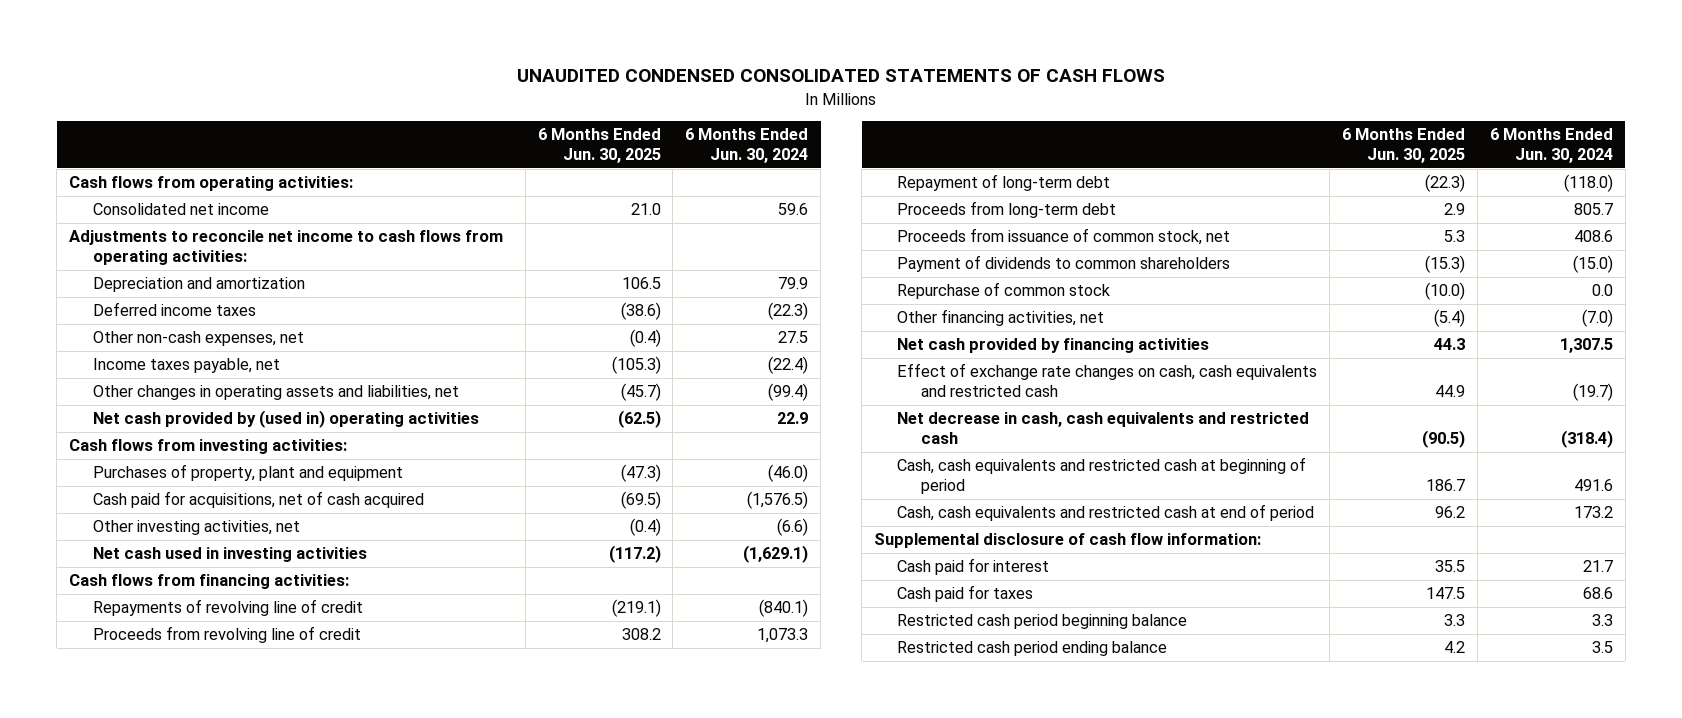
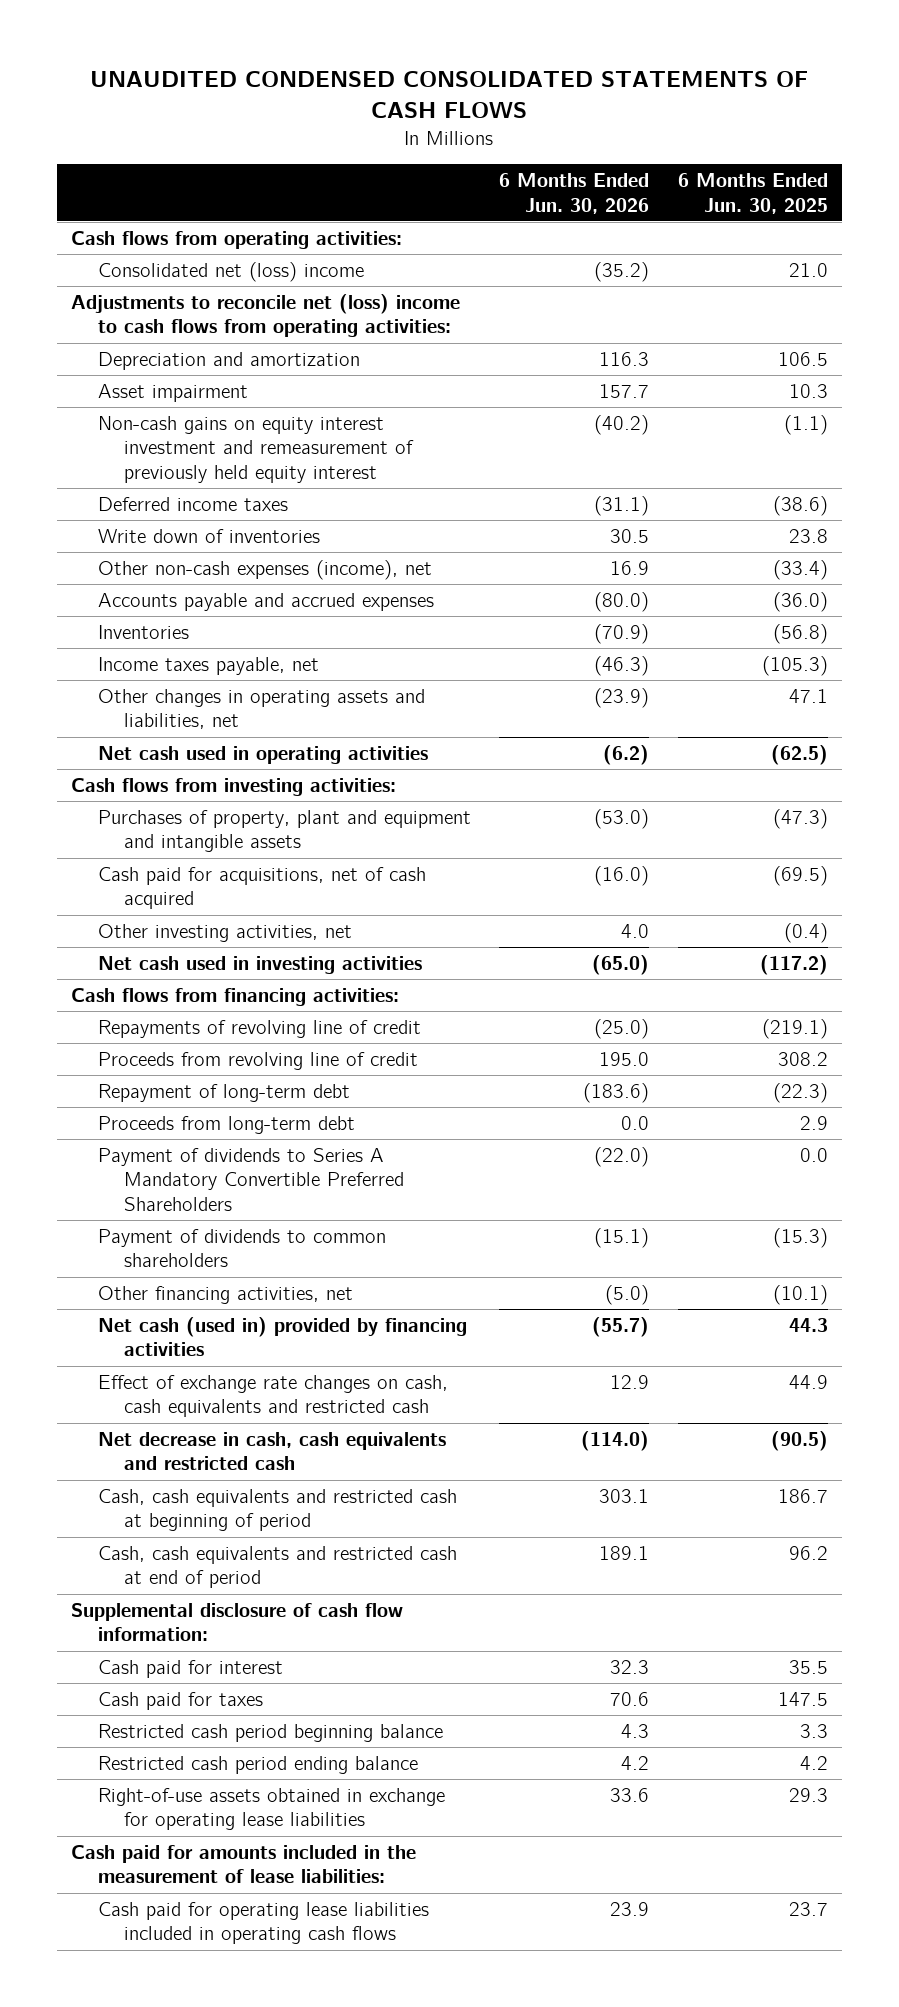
- | 6 Months Ended Jun. 30, 2025 | 6 Months Ended Jun. 30, 2024
+ | 6 Months Ended Jun. 30, 2026 | 6 Months Ended Jun. 30, 2025
- Consolidated net income | 21.0 | 59.6
- Adjustments to reconcile net income to cash flows from operating activities:
+ Consolidated net (loss) income | (35.2) | 21.0
+ Adjustments to reconcile net (loss) income to cash flows from operating activities:
+ Asset impairment | 157.7 | 10.3
+ Non-cash gains on equity interest investment and remeasurement of previously held equity interest | (40.2) | (1.1)
- Other non-cash expenses, net | (0.4) | 27.5
+ Write down of inventories | 30.5 | 23.8
+ Other non-cash expenses (income), net | 16.9 | (33.4)
+ Accounts payable and accrued expenses | (80.0) | (36.0)
+ Inventories | (70.9) | (56.8)
- Other changes in operating assets and liabilities, net | (45.7) | (99.4)
- Net cash provided by (used in) operating activities | (62.5) | 22.9
+ Other changes in operating assets and liabilities, net | (23.9) | 47.1
+ Net cash used in operating activities | (6.2) | (62.5)
- Purchases of property, plant and equipment | (47.3) | (46.0)
+ Purchases of property, plant and equipment and intangible assets | (53.0) | (47.3)
- Proceeds from issuance of common stock, net | 5.3 | 408.6
+ Payment of dividends to Series A Mandatory Convertible Preferred Shareholders | (22.0) | 0.0
- Repurchase of common stock | (10.0) | 0.0
- Other financing activities, net | (5.4) | (7.0)
- Net cash provided by financing activities | 44.3 | 1,307.5
+ Other financing activities, net | (5.0) | (10.1)
+ Net cash (used in) provided by financing activities | (55.7) | 44.3
+ Right-of-use assets obtained in exchange for operating lease liabilities | 33.6 | 29.3
+ Cash paid for amounts included in the measurement of lease liabilities:
+ Cash paid for operating lease liabilities included in operating cash flows | 23.9 | 23.7

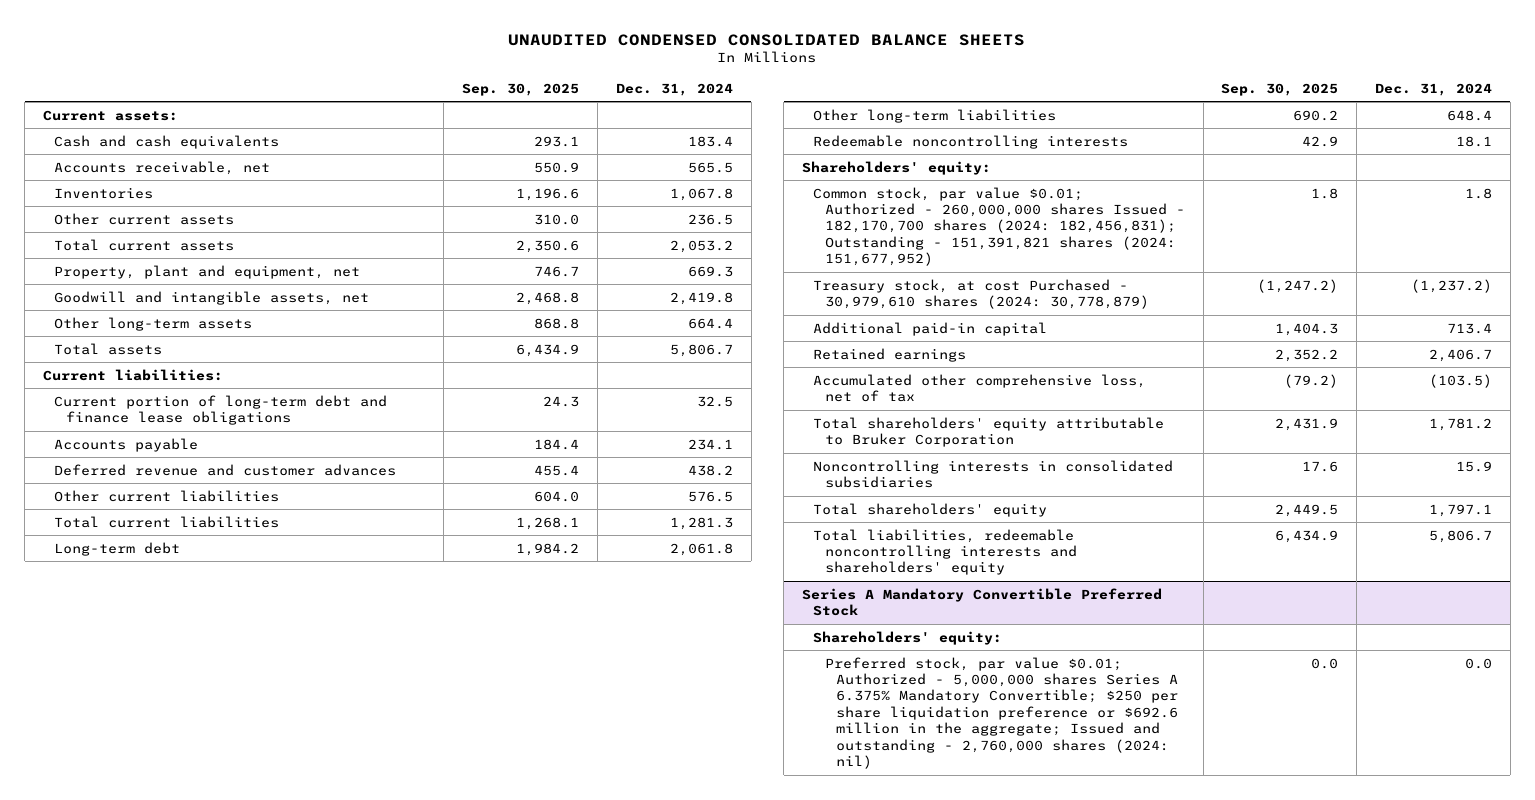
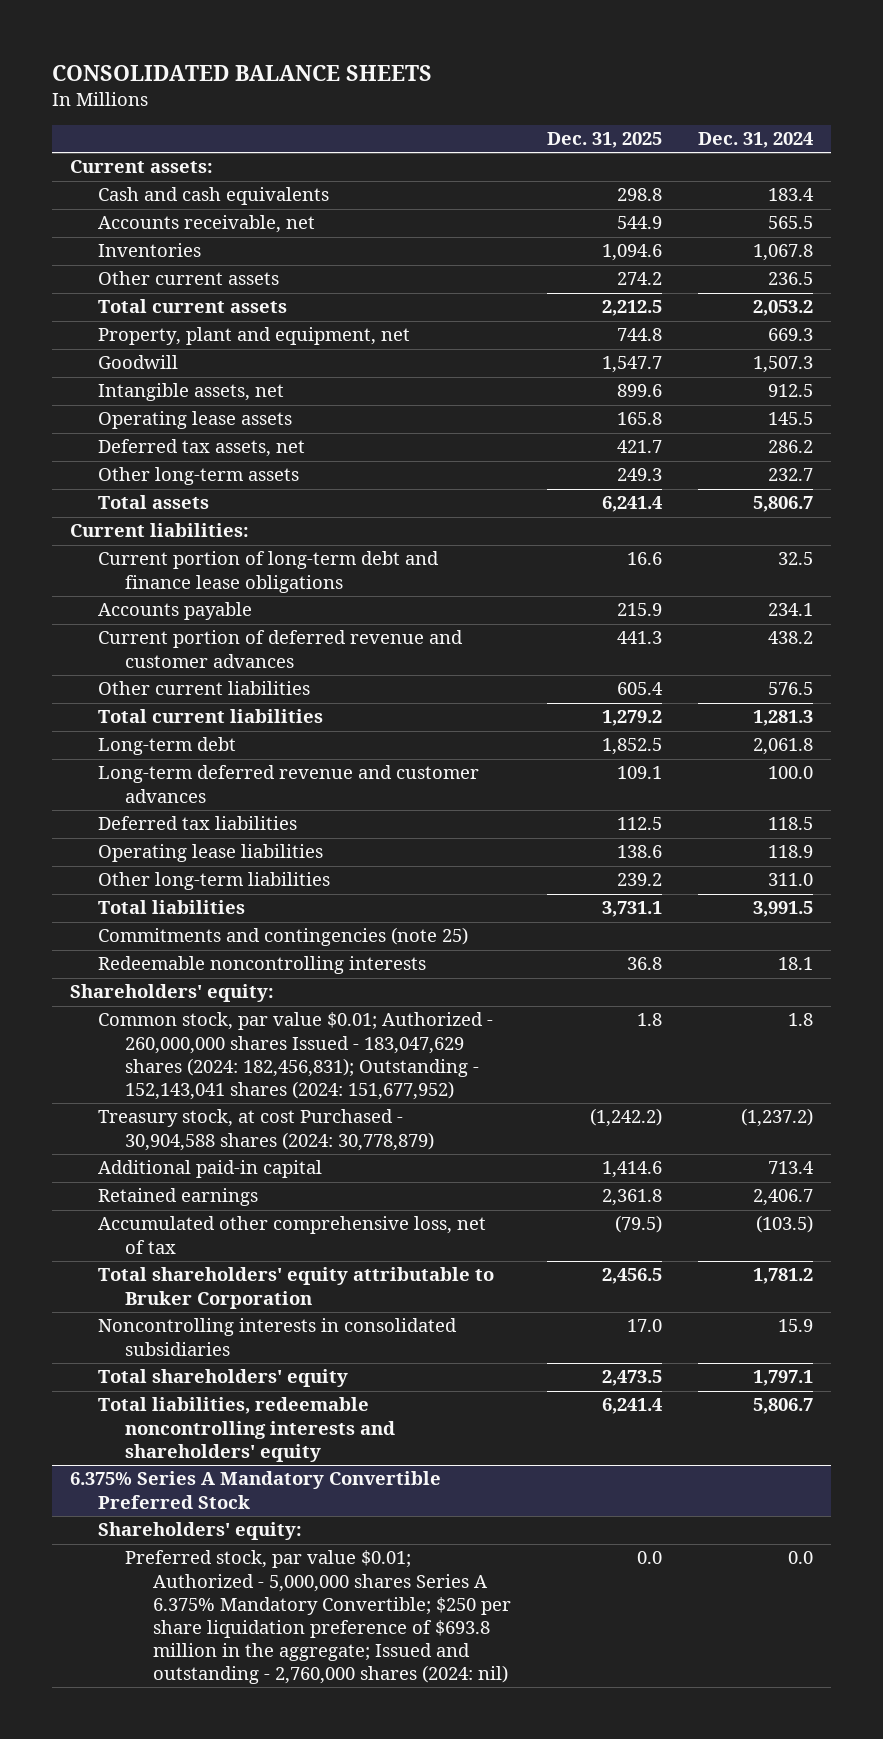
- UNAUDITED CONDENSED CONSOLIDATED BALANCE SHEETS
+ CONSOLIDATED BALANCE SHEETS
- | Sep. 30, 2025 | Dec. 31, 2024
+ | Dec. 31, 2025 | Dec. 31, 2024
- Goodwill and intangible assets, net | 2,468.8 | 2,419.8
- Other long-term assets | 868.8 | 664.4
+ Goodwill | 1,547.7 | 1,507.3
+ Intangible assets, net | 899.6 | 912.5
+ Operating lease assets | 165.8 | 145.5
+ Deferred tax assets, net | 421.7 | 286.2
+ Other long-term assets | 249.3 | 232.7
- Deferred revenue and customer advances | 455.4 | 438.2
+ Current portion of deferred revenue and customer advances | 441.3 | 438.2
- Other long-term liabilities | 690.2 | 648.4
+ Long-term deferred revenue and customer advances | 109.1 | 100.0
+ Deferred tax liabilities | 112.5 | 118.5
+ Operating lease liabilities | 138.6 | 118.9
+ Other long-term liabilities | 239.2 | 311.0
+ Total liabilities | 3,731.1 | 3,991.5
+ Commitments and contingencies (note 25)
- Common stock, par value $0.01; Authorized - 260,000,000 shares Issued - 182,170,700 shares (2024: 182,456,831); Outstanding - 151,391,821 shares (2024: 151,677,952) | 1.8 | 1.8
- Treasury stock, at cost Purchased - 30,979,610 shares (2024: 30,778,879) | (1,247.2) | (1,237.2)
+ Common stock, par value $0.01; Authorized - 260,000,000 shares Issued - 183,047,629 shares (2024: 182,456,831); Outstanding - 152,143,041 shares (2024: 151,677,952) | 1.8 | 1.8
+ Treasury stock, at cost Purchased - 30,904,588 shares (2024: 30,778,879) | (1,242.2) | (1,237.2)
- Series A Mandatory Convertible Preferred Stock
+ 6.375% Series A Mandatory Convertible Preferred Stock
- Preferred stock, par value $0.01; Authorized - 5,000,000 shares Series A 6.375% Mandatory Convertible; $250 per share liquidation preference or $692.6 million in the aggregate; Issued and outstanding - 2,760,000 shares (2024: nil) | 0.0 | 0.0
+ Preferred stock, par value $0.01; Authorized - 5,000,000 shares Series A 6.375% Mandatory Convertible; $250 per share liquidation preference of $693.8 million in the aggregate; Issued and outstanding - 2,760,000 shares (2024: nil) | 0.0 | 0.0

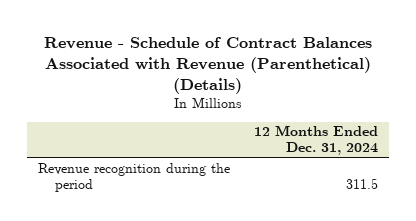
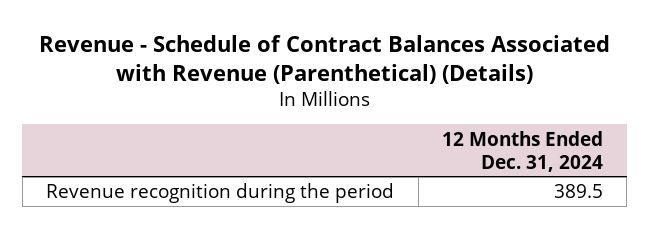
- Revenue recognition during the period | 311.5
+ Revenue recognition during the period | 389.5

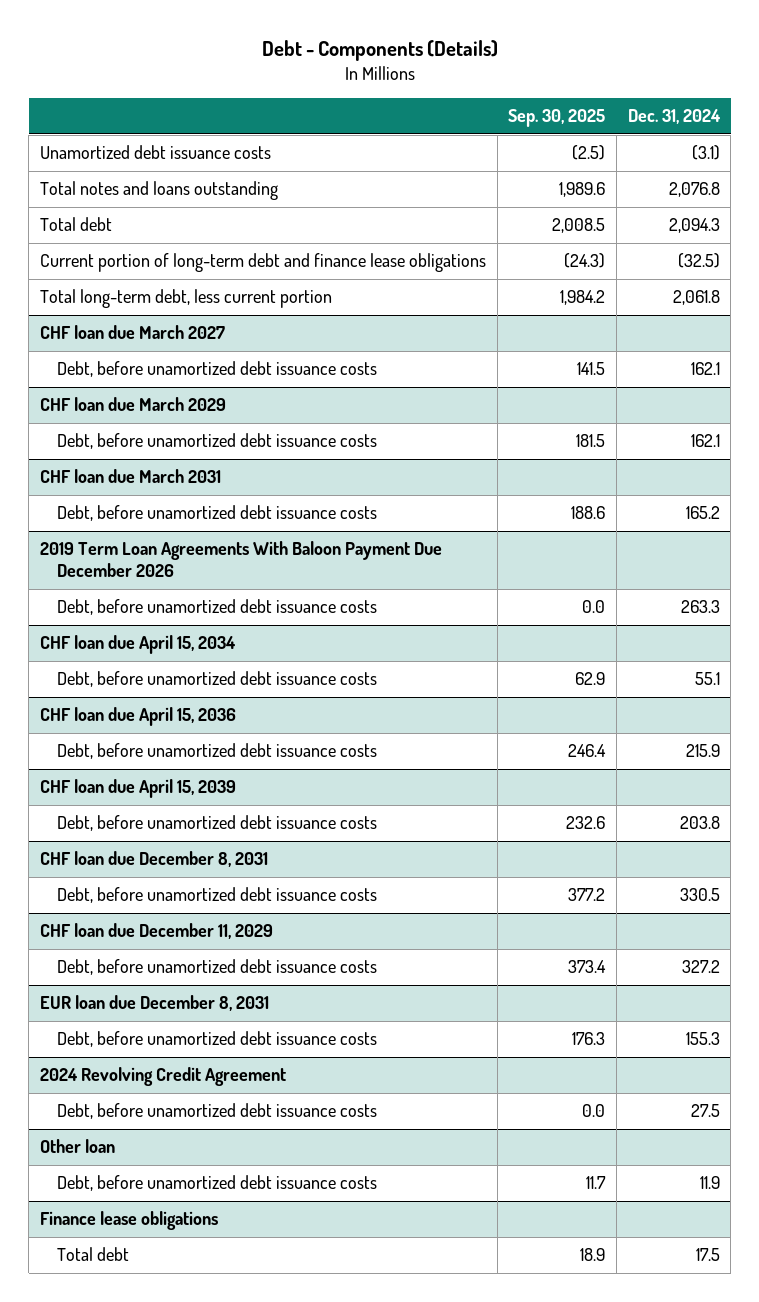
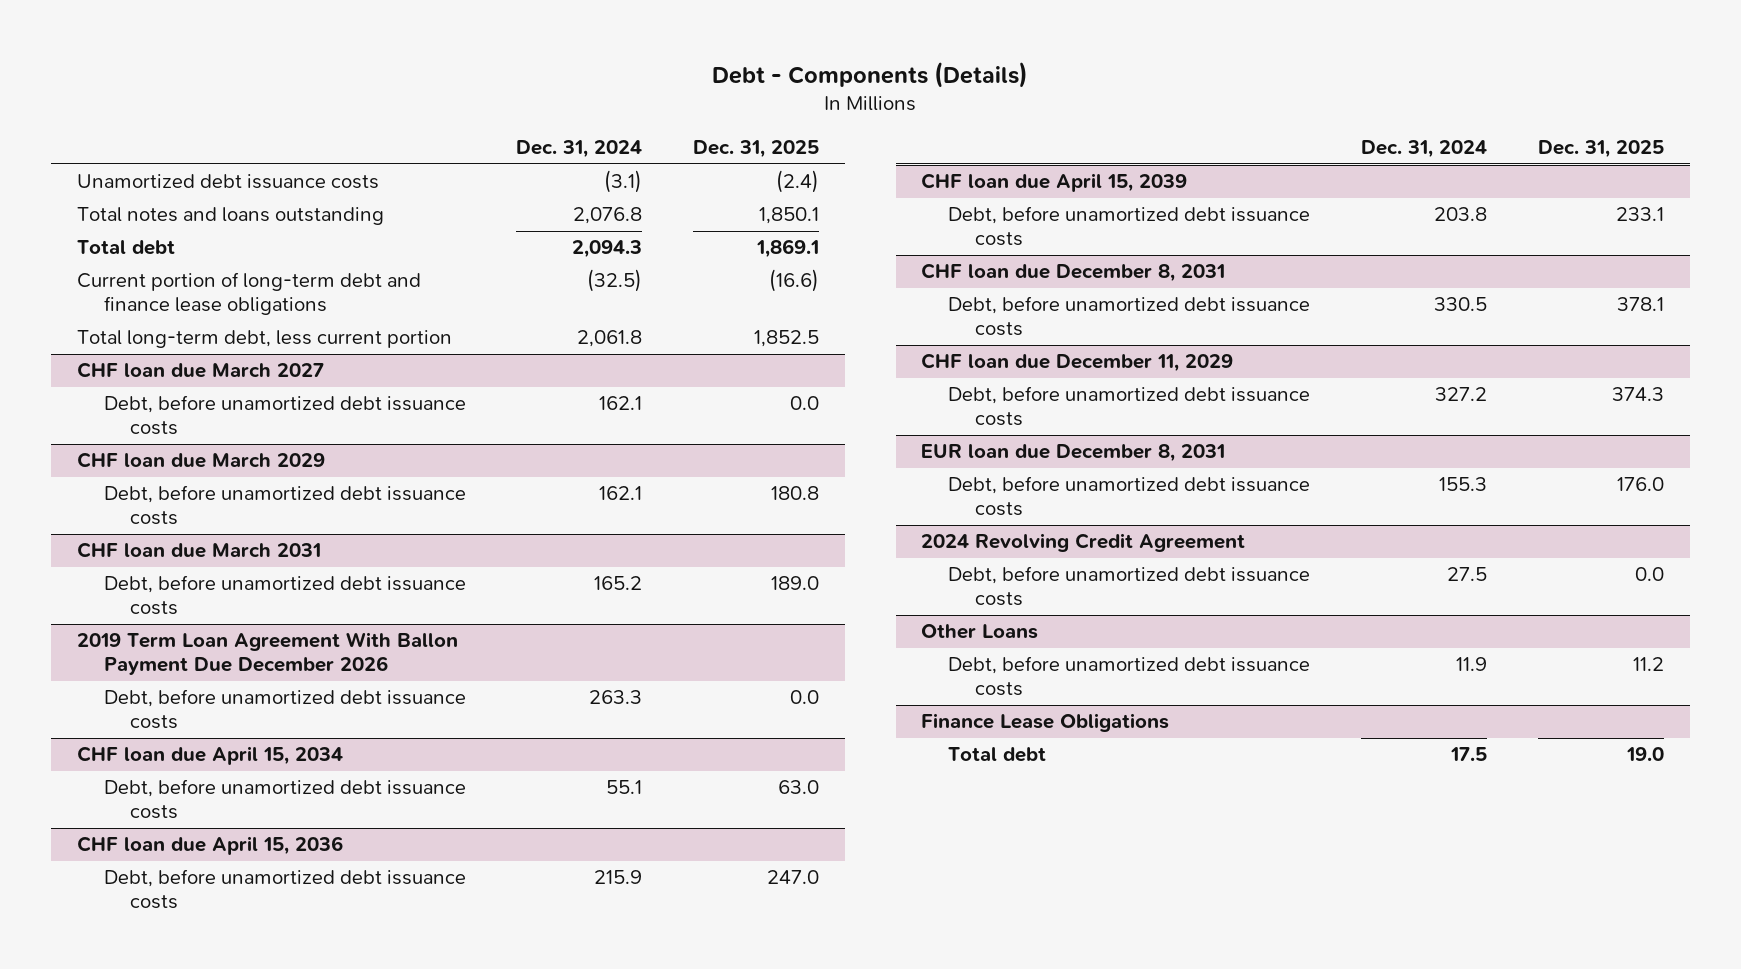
- | Sep. 30, 2025 | Dec. 31, 2024
+ | Dec. 31, 2024 | Dec. 31, 2025
- 2019 Term Loan Agreements With Baloon Payment Due December 2026
+ 2019 Term Loan Agreement With Ballon Payment Due December 2026
- Other loan
+ Other Loans
- Finance lease obligations
+ Finance Lease Obligations

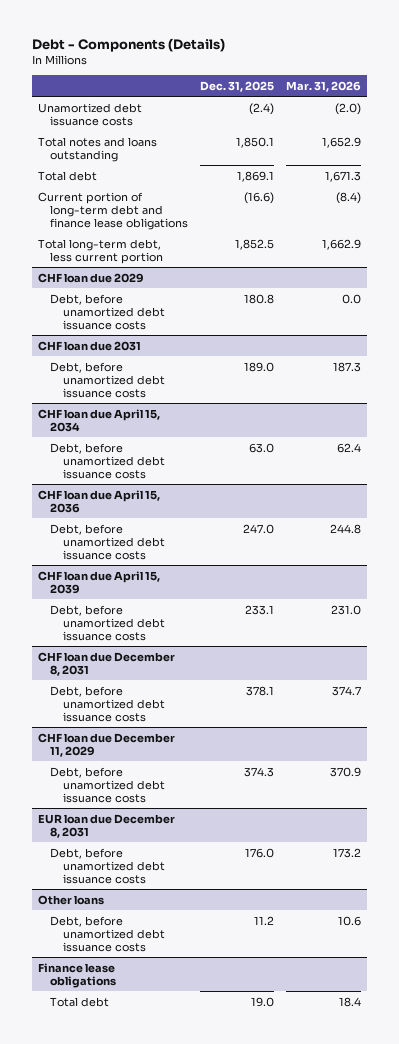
- | Dec. 31, 2024 | Dec. 31, 2025
+ | Dec. 31, 2025 | Mar. 31, 2026
- CHF loan due March 2027
- Debt, before unamortized debt issuance costs | 162.1 | 0.0
- CHF loan due March 2029
+ CHF loan due 2029
- CHF loan due March 2031
+ CHF loan due 2031
- 2019 Term Loan Agreement With Ballon Payment Due December 2026
- Debt, before unamortized debt issuance costs | 263.3 | 0.0
- 2024 Revolving Credit Agreement
- Debt, before unamortized debt issuance costs | 27.5 | 0.0
- Other Loans
+ Other loans
- Finance Lease Obligations
+ Finance lease obligations

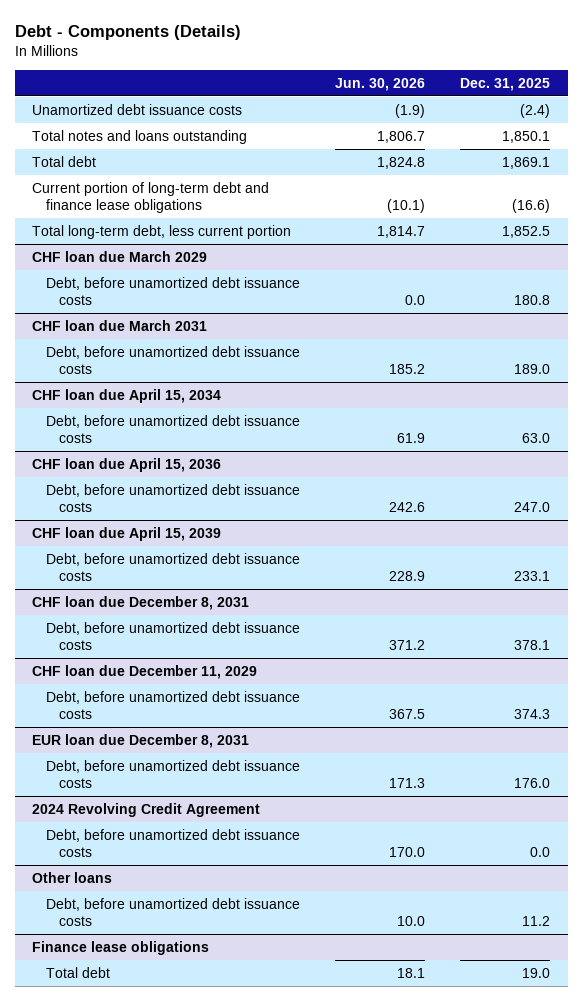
- | Dec. 31, 2025 | Mar. 31, 2026
+ | Jun. 30, 2026 | Dec. 31, 2025
- CHF loan due 2029
+ CHF loan due March 2029
- CHF loan due 2031
+ CHF loan due March 2031
+ 2024 Revolving Credit Agreement
+ Debt, before unamortized debt issuance costs | 170.0 | 0.0

